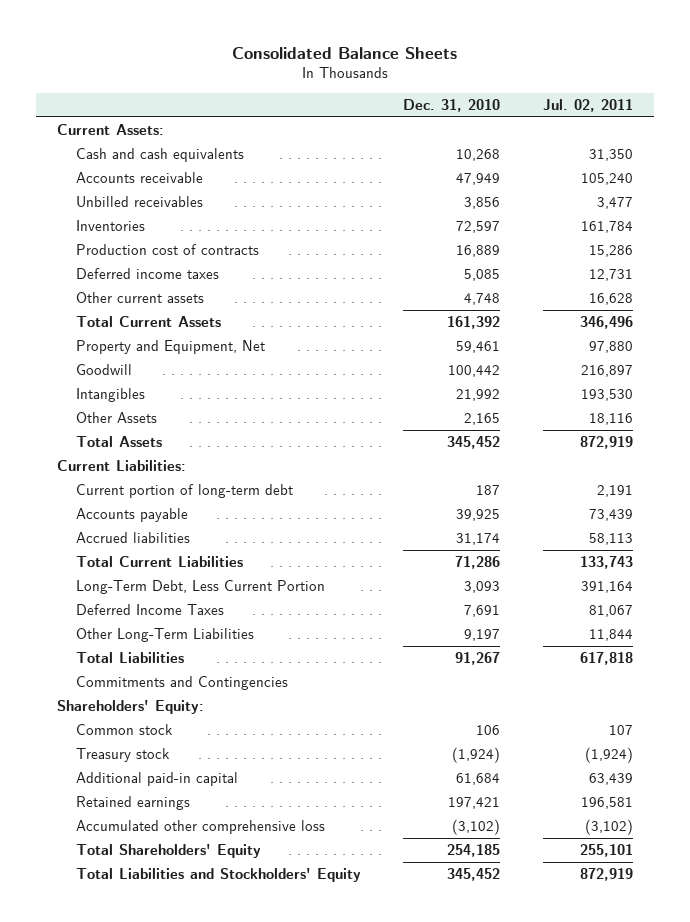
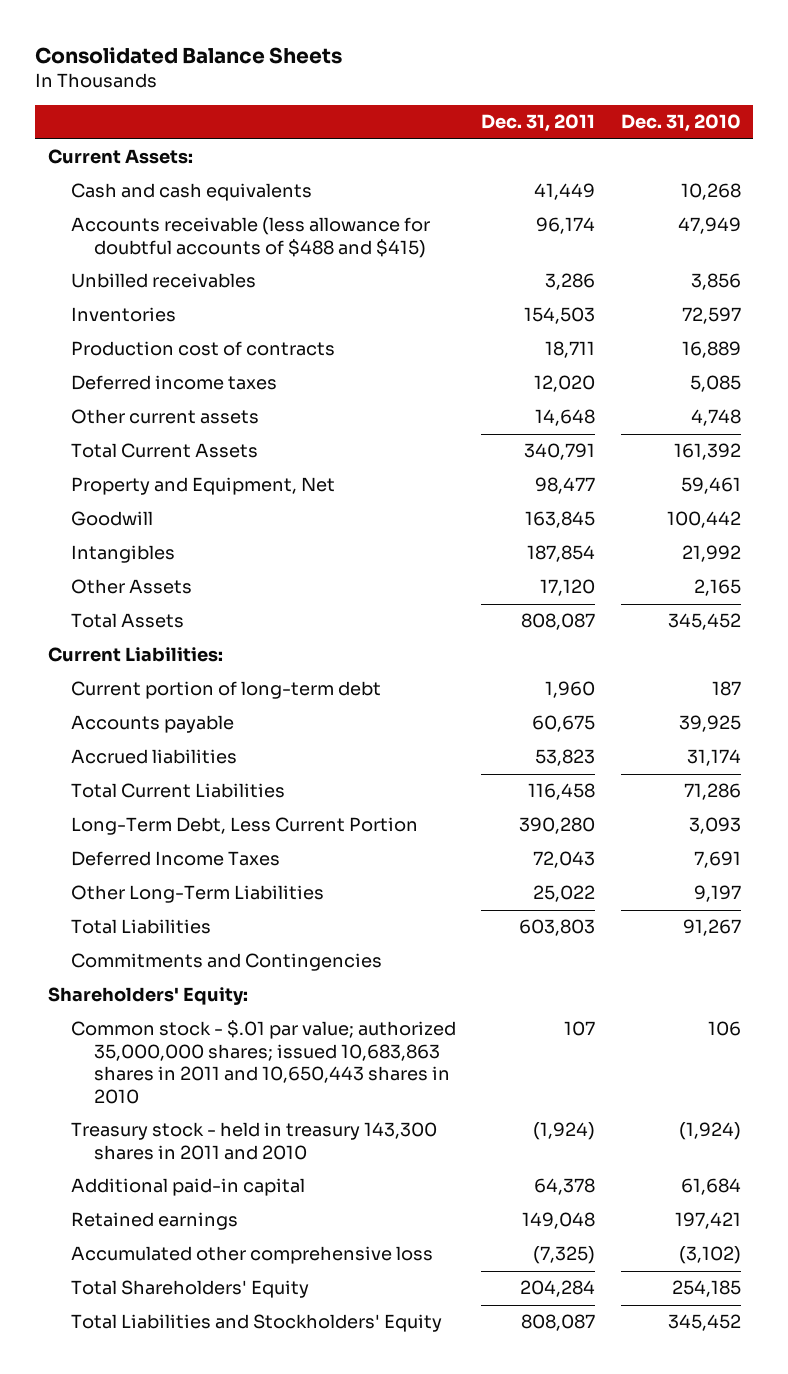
- | Dec. 31, 2010 | Jul. 02, 2011
+ | Dec. 31, 2011 | Dec. 31, 2010
- Accounts receivable | 47,949 | 105,240
+ Accounts receivable (less allowance for doubtful accounts of $488 and $415) | 96,174 | 47,949
- Common stock | 106 | 107
- Treasury stock | (1,924) | (1,924)
+ Common stock - $.01 par value; authorized 35,000,000 shares; issued 10,683,863 shares in 2011 and 10,650,443 shares in 2010 | 107 | 106
+ Treasury stock - held in treasury 143,300 shares in 2011 and 2010 | (1,924) | (1,924)

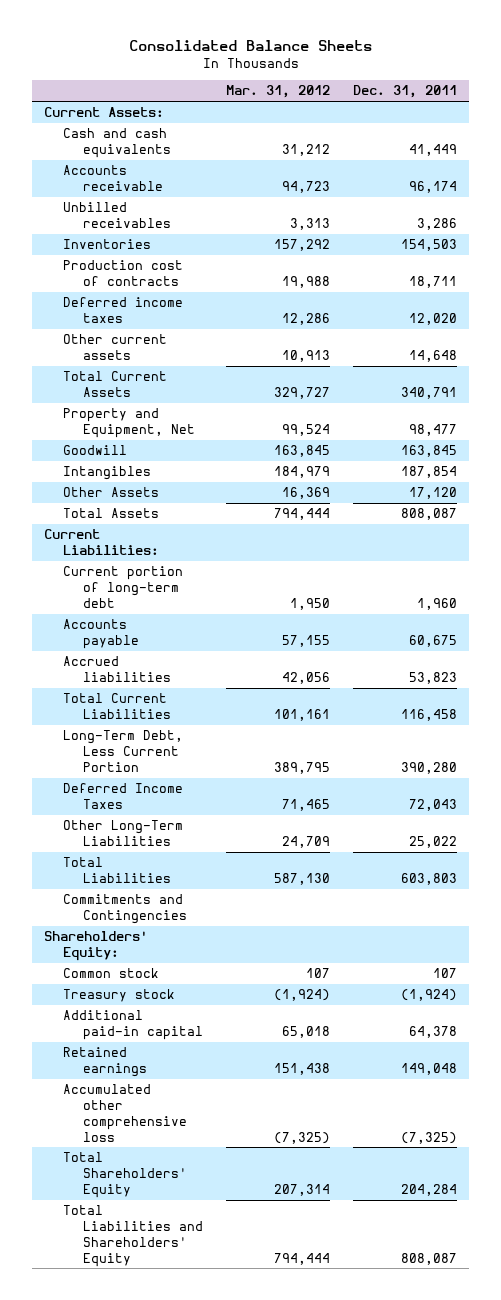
- | Dec. 31, 2011 | Dec. 31, 2010
+ | Mar. 31, 2012 | Dec. 31, 2011
- Accounts receivable (less allowance for doubtful accounts of $488 and $415) | 96,174 | 47,949
+ Accounts receivable | 94,723 | 96,174
- Common stock - $.01 par value; authorized 35,000,000 shares; issued 10,683,863 shares in 2011 and 10,650,443 shares in 2010 | 107 | 106
- Treasury stock - held in treasury 143,300 shares in 2011 and 2010 | (1,924) | (1,924)
+ Common stock | 107 | 107
+ Treasury stock | (1,924) | (1,924)
- Total Liabilities and Stockholders' Equity | 808,087 | 345,452
+ Total Liabilities and Shareholders' Equity | 794,444 | 808,087

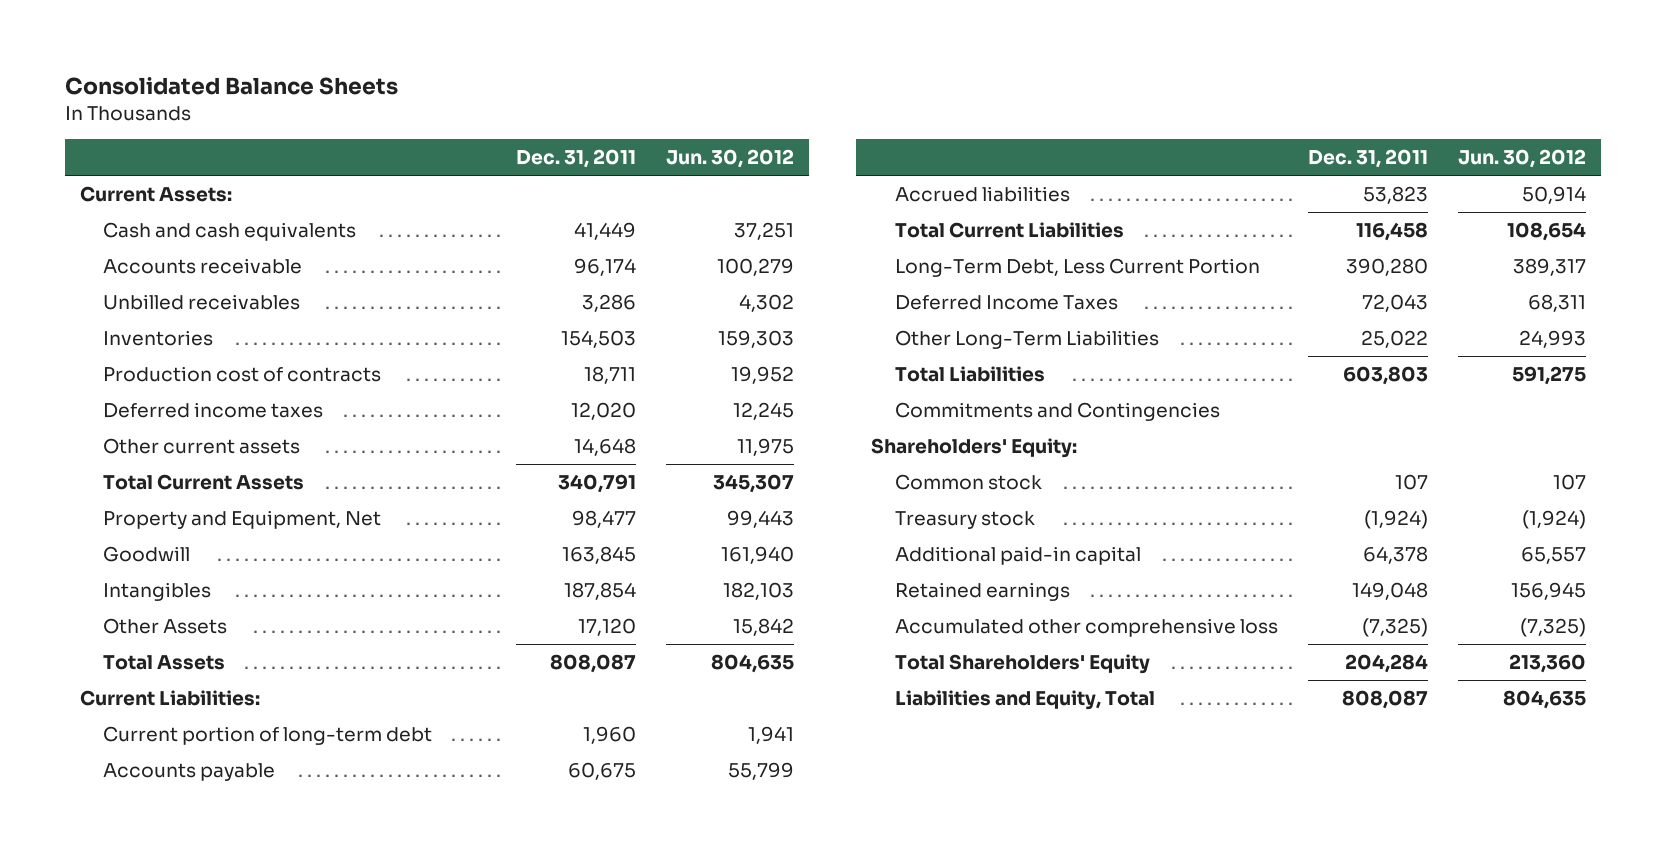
- | Mar. 31, 2012 | Dec. 31, 2011
+ | Dec. 31, 2011 | Jun. 30, 2012
- Total Liabilities and Shareholders' Equity | 794,444 | 808,087
+ Liabilities and Equity, Total | 808,087 | 804,635

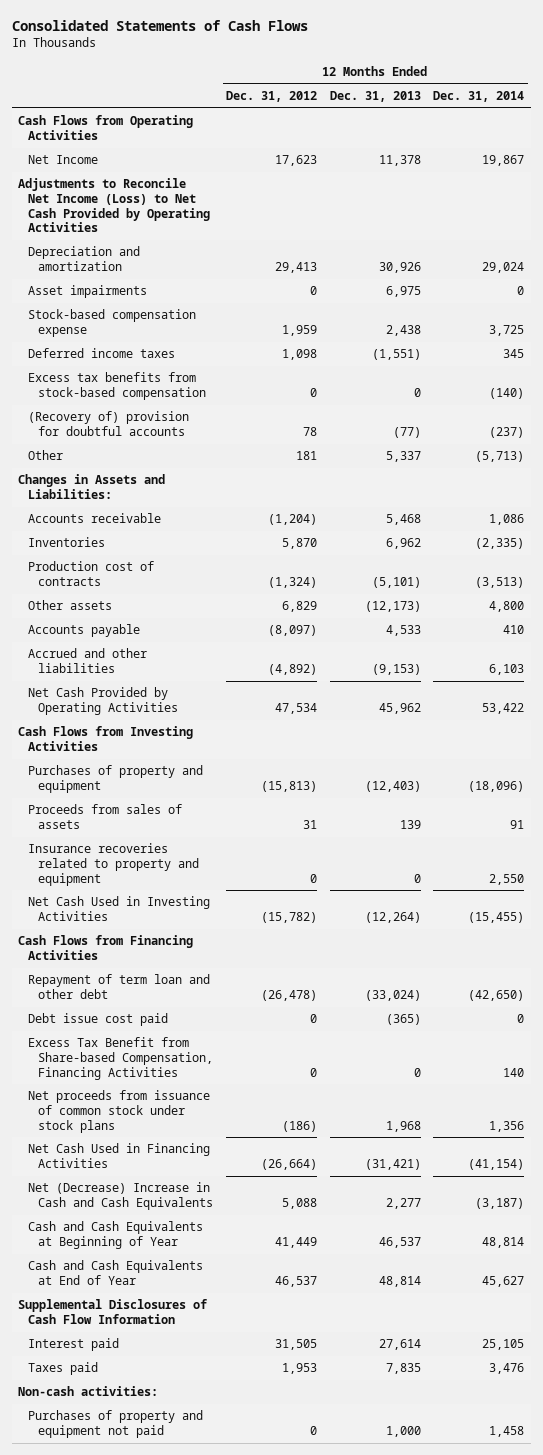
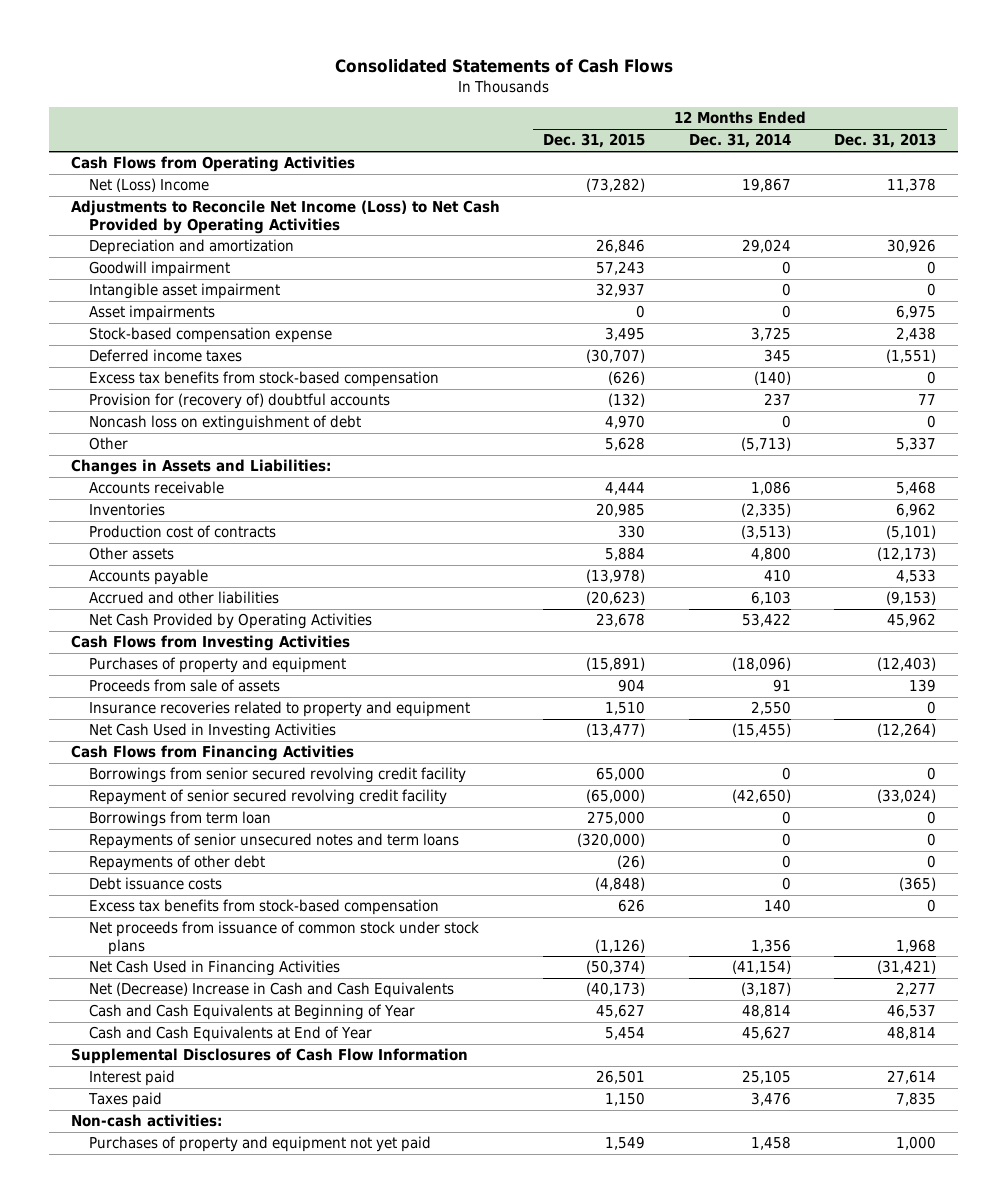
- | 12 Months Ended Dec. 31, 2012 | 12 Months Ended Dec. 31, 2013 | 12 Months Ended Dec. 31, 2014
+ | 12 Months Ended Dec. 31, 2015 | 12 Months Ended Dec. 31, 2014 | 12 Months Ended Dec. 31, 2013
- Net Income | 17,623 | 11,378 | 19,867
+ Net (Loss) Income | (73,282) | 19,867 | 11,378
+ Goodwill impairment | 57,243 | 0 | 0
+ Intangible asset impairment | 32,937 | 0 | 0
- (Recovery of) provision for doubtful accounts | 78 | (77) | (237)
+ Provision for (recovery of) doubtful accounts | (132) | 237 | 77
+ Noncash loss on extinguishment of debt | 4,970 | 0 | 0
- Proceeds from sales of assets | 31 | 139 | 91
+ Proceeds from sale of assets | 904 | 91 | 139
- Repayment of term loan and other debt | (26,478) | (33,024) | (42,650)
- Debt issue cost paid | 0 | (365) | 0
- Excess Tax Benefit from Share-based Compensation, Financing Activities | 0 | 0 | 140
+ Borrowings from senior secured revolving credit facility | 65,000 | 0 | 0
+ Repayment of senior secured revolving credit facility | (65,000) | (42,650) | (33,024)
+ Borrowings from term loan | 275,000 | 0 | 0
+ Repayments of senior unsecured notes and term loans | (320,000) | 0 | 0
+ Repayments of other debt | (26) | 0 | 0
+ Debt issuance costs | (4,848) | 0 | (365)
+ Excess tax benefits from stock-based compensation | 626 | 140 | 0
- Purchases of property and equipment not paid | 0 | 1,000 | 1,458
+ Purchases of property and equipment not yet paid | 1,549 | 1,458 | 1,000

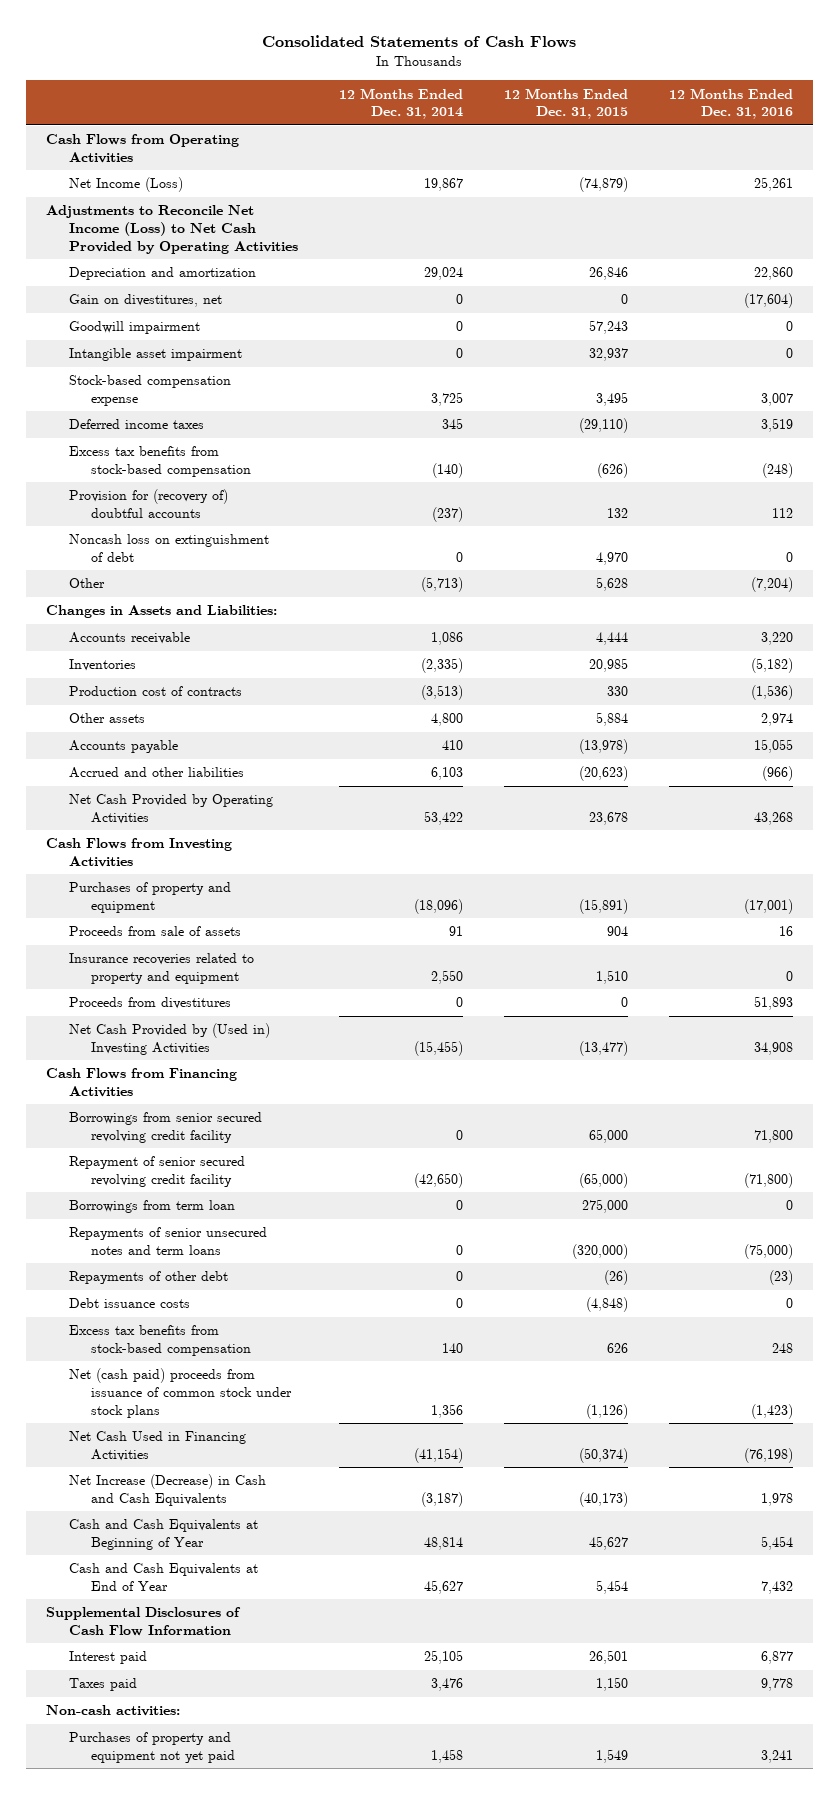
- | 12 Months Ended Dec. 31, 2015 | 12 Months Ended Dec. 31, 2014 | 12 Months Ended Dec. 31, 2013
+ | 12 Months Ended Dec. 31, 2014 | 12 Months Ended Dec. 31, 2015 | 12 Months Ended Dec. 31, 2016
- Net (Loss) Income | (73,282) | 19,867 | 11,378
+ Net Income (Loss) | 19,867 | (74,879) | 25,261
+ Gain on divestitures, net | 0 | 0 | (17,604)
- Asset impairments | 0 | 0 | 6,975
- Deferred income taxes | (30,707) | 345 | (1,551)
+ Deferred income taxes | 345 | (29,110) | 3,519
- Provision for (recovery of) doubtful accounts | (132) | 237 | 77
+ Provision for (recovery of) doubtful accounts | (237) | 132 | 112
- Net Cash Used in Investing Activities | (13,477) | (15,455) | (12,264)
+ Proceeds from divestitures | 0 | 0 | 51,893
+ Net Cash Provided by (Used in) Investing Activities | (15,455) | (13,477) | 34,908
- Net proceeds from issuance of common stock under stock plans | (1,126) | 1,356 | 1,968
+ Net (cash paid) proceeds from issuance of common stock under stock plans | 1,356 | (1,126) | (1,423)
- Net (Decrease) Increase in Cash and Cash Equivalents | (40,173) | (3,187) | 2,277
+ Net Increase (Decrease) in Cash and Cash Equivalents | (3,187) | (40,173) | 1,978

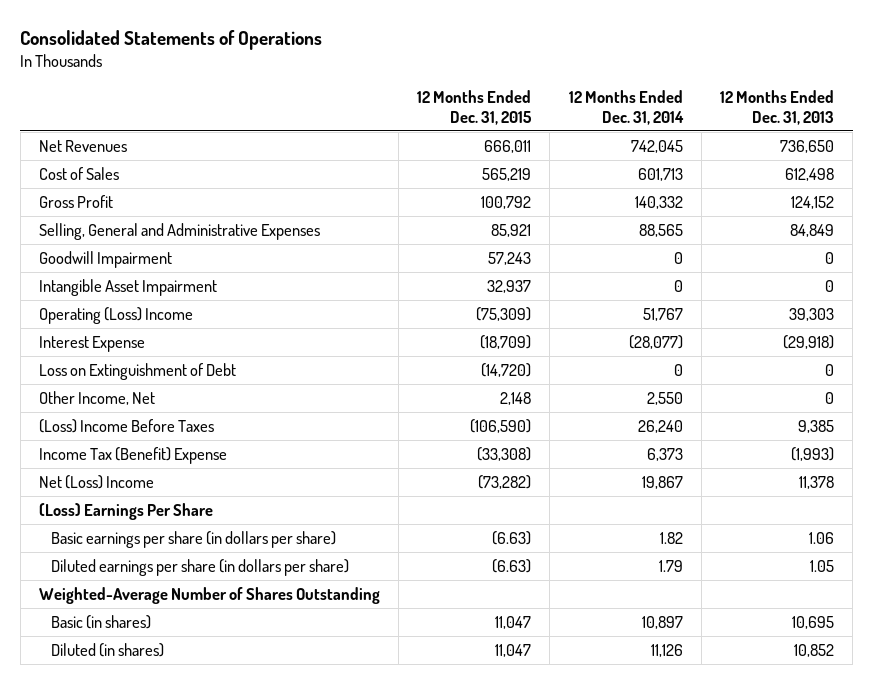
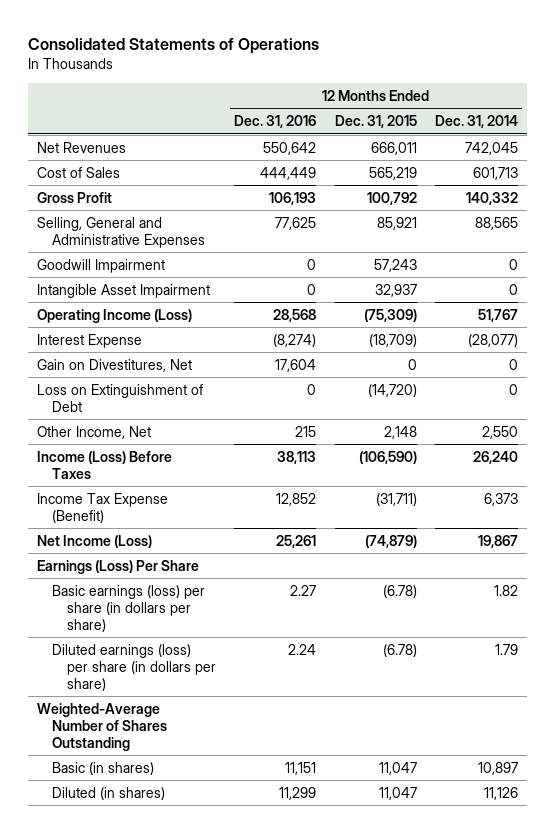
- | 12 Months Ended Dec. 31, 2015 | 12 Months Ended Dec. 31, 2014 | 12 Months Ended Dec. 31, 2013
+ | 12 Months Ended Dec. 31, 2016 | 12 Months Ended Dec. 31, 2015 | 12 Months Ended Dec. 31, 2014
- Operating (Loss) Income | (75,309) | 51,767 | 39,303
+ Operating Income (Loss) | 28,568 | (75,309) | 51,767
+ Gain on Divestitures, Net | 17,604 | 0 | 0
- (Loss) Income Before Taxes | (106,590) | 26,240 | 9,385
- Income Tax (Benefit) Expense | (33,308) | 6,373 | (1,993)
- Net (Loss) Income | (73,282) | 19,867 | 11,378
- (Loss) Earnings Per Share
- Basic earnings per share (in dollars per share) | (6.63) | 1.82 | 1.06
- Diluted earnings per share (in dollars per share) | (6.63) | 1.79 | 1.05
+ Income (Loss) Before Taxes | 38,113 | (106,590) | 26,240
+ Income Tax Expense (Benefit) | 12,852 | (31,711) | 6,373
+ Net Income (Loss) | 25,261 | (74,879) | 19,867
+ Earnings (Loss) Per Share
+ Basic earnings (loss) per share (in dollars per share) | 2.27 | (6.78) | 1.82
+ Diluted earnings (loss) per share (in dollars per share) | 2.24 | (6.78) | 1.79

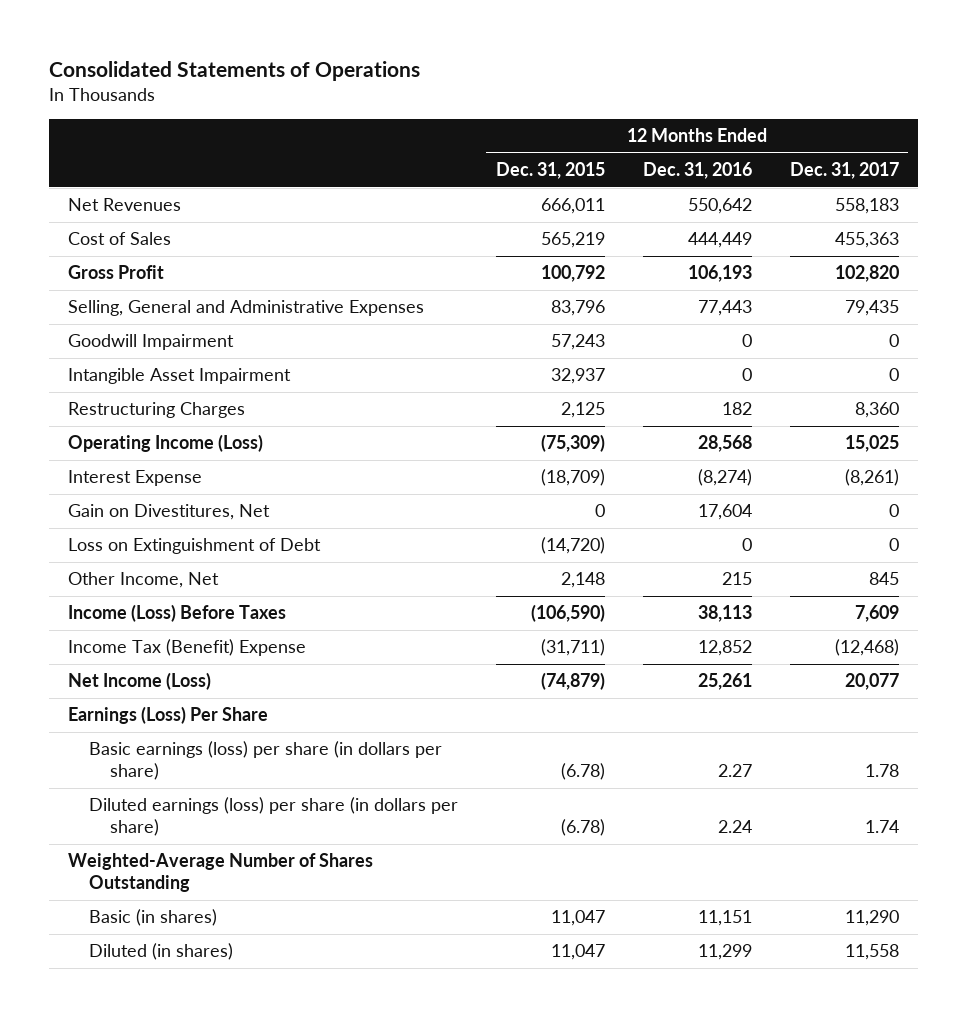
- | 12 Months Ended Dec. 31, 2016 | 12 Months Ended Dec. 31, 2015 | 12 Months Ended Dec. 31, 2014
+ | 12 Months Ended Dec. 31, 2015 | 12 Months Ended Dec. 31, 2016 | 12 Months Ended Dec. 31, 2017
- Selling, General and Administrative Expenses | 77,625 | 85,921 | 88,565
+ Selling, General and Administrative Expenses | 83,796 | 77,443 | 79,435
+ Restructuring Charges | 2,125 | 182 | 8,360
- Income Tax Expense (Benefit) | 12,852 | (31,711) | 6,373
+ Income Tax (Benefit) Expense | (31,711) | 12,852 | (12,468)

